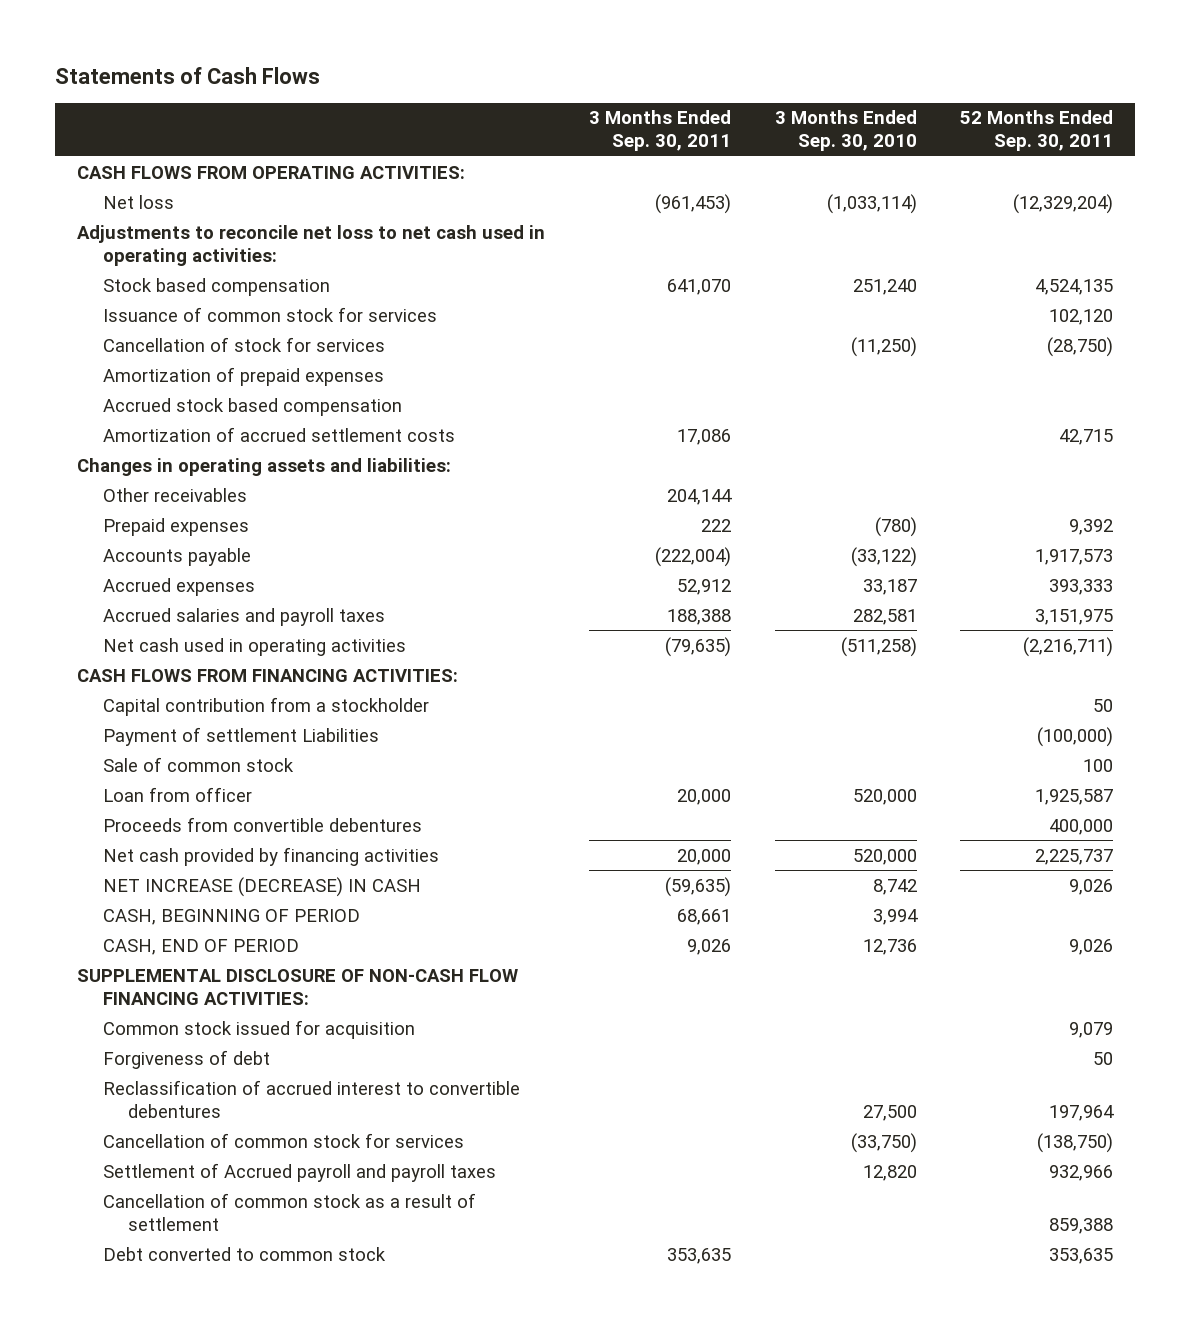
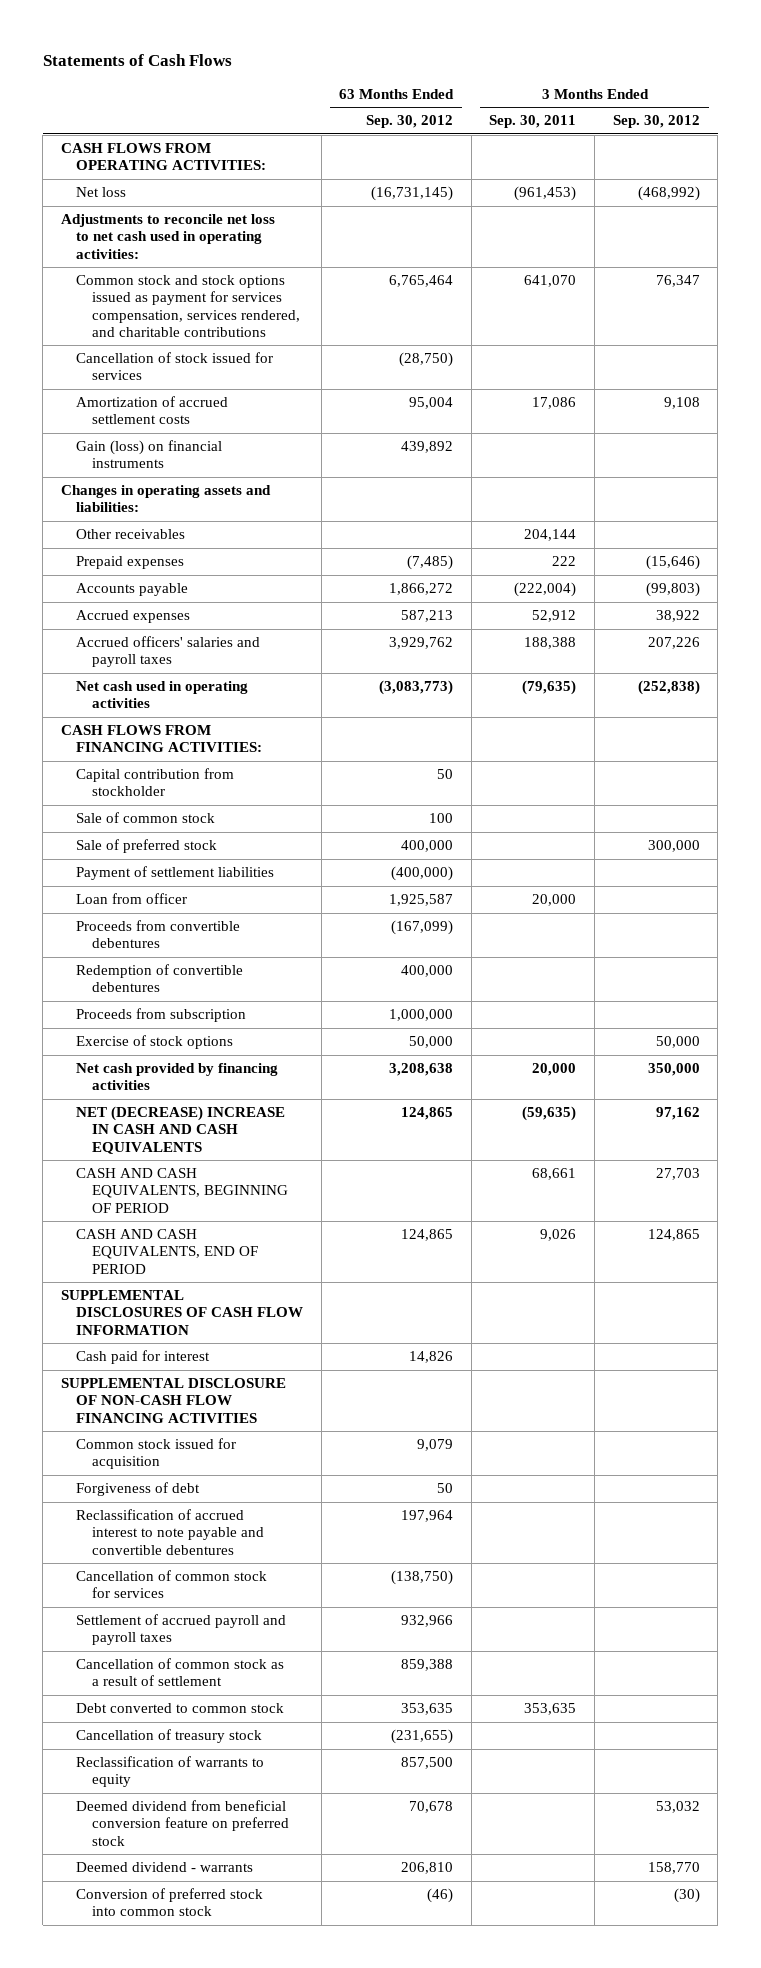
- | 3 Months Ended Sep. 30, 2011 | 3 Months Ended Sep. 30, 2010 | 52 Months Ended Sep. 30, 2011
+ | 63 Months Ended Sep. 30, 2012 | 3 Months Ended Sep. 30, 2011 | 3 Months Ended Sep. 30, 2012
- Stock based compensation | 641,070 | 251,240 | 4,524,135
- Issuance of common stock for services | | | 102,120
- Cancellation of stock for services | | (11,250) | (28,750)
- Amortization of prepaid expenses
- Accrued stock based compensation
+ Common stock and stock options issued as payment for services compensation, services rendered, and charitable contributions | 6,765,464 | 641,070 | 76,347
+ Cancellation of stock issued for services | (28,750) | |
+ Gain (loss) on financial instruments | 439,892 | |
- Accrued salaries and payroll taxes | 188,388 | 282,581 | 3,151,975
+ Accrued officers' salaries and payroll taxes | 3,929,762 | 188,388 | 207,226
- Capital contribution from a stockholder | | | 50
- Payment of settlement Liabilities | | | (100,000)
+ Capital contribution from stockholder | 50 | |
+ Sale of preferred stock | 400,000 | | 300,000
+ Payment of settlement liabilities | (400,000) | |
+ Redemption of convertible debentures | 400,000 | |
+ Proceeds from subscription | 1,000,000 | |
+ Exercise of stock options | 50,000 | | 50,000
- NET INCREASE (DECREASE) IN CASH | (59,635) | 8,742 | 9,026
- CASH, BEGINNING OF PERIOD | 68,661 | 3,994 |
- CASH, END OF PERIOD | 9,026 | 12,736 | 9,026
- SUPPLEMENTAL DISCLOSURE OF NON-CASH FLOW FINANCING ACTIVITIES:
+ NET (DECREASE) INCREASE IN CASH AND CASH EQUIVALENTS | 124,865 | (59,635) | 97,162
+ CASH AND CASH EQUIVALENTS, BEGINNING OF PERIOD | | 68,661 | 27,703
+ CASH AND CASH EQUIVALENTS, END OF PERIOD | 124,865 | 9,026 | 124,865
+ SUPPLEMENTAL DISCLOSURES OF CASH FLOW INFORMATION
+ Cash paid for interest | 14,826 | |
+ SUPPLEMENTAL DISCLOSURE OF NON-CASH FLOW FINANCING ACTIVITIES
- Reclassification of accrued interest to convertible debentures | | 27,500 | 197,964
+ Reclassification of accrued interest to note payable and convertible debentures | 197,964 | |
- Settlement of Accrued payroll and payroll taxes | | 12,820 | 932,966
+ Settlement of accrued payroll and payroll taxes | 932,966 | |
+ Cancellation of treasury stock | (231,655) | |
+ Reclassification of warrants to equity | 857,500 | |
+ Deemed dividend from beneficial conversion feature on preferred stock | 70,678 | | 53,032
+ Deemed dividend - warrants | 206,810 | | 158,770
+ Conversion of preferred stock into common stock | (46) | | (30)

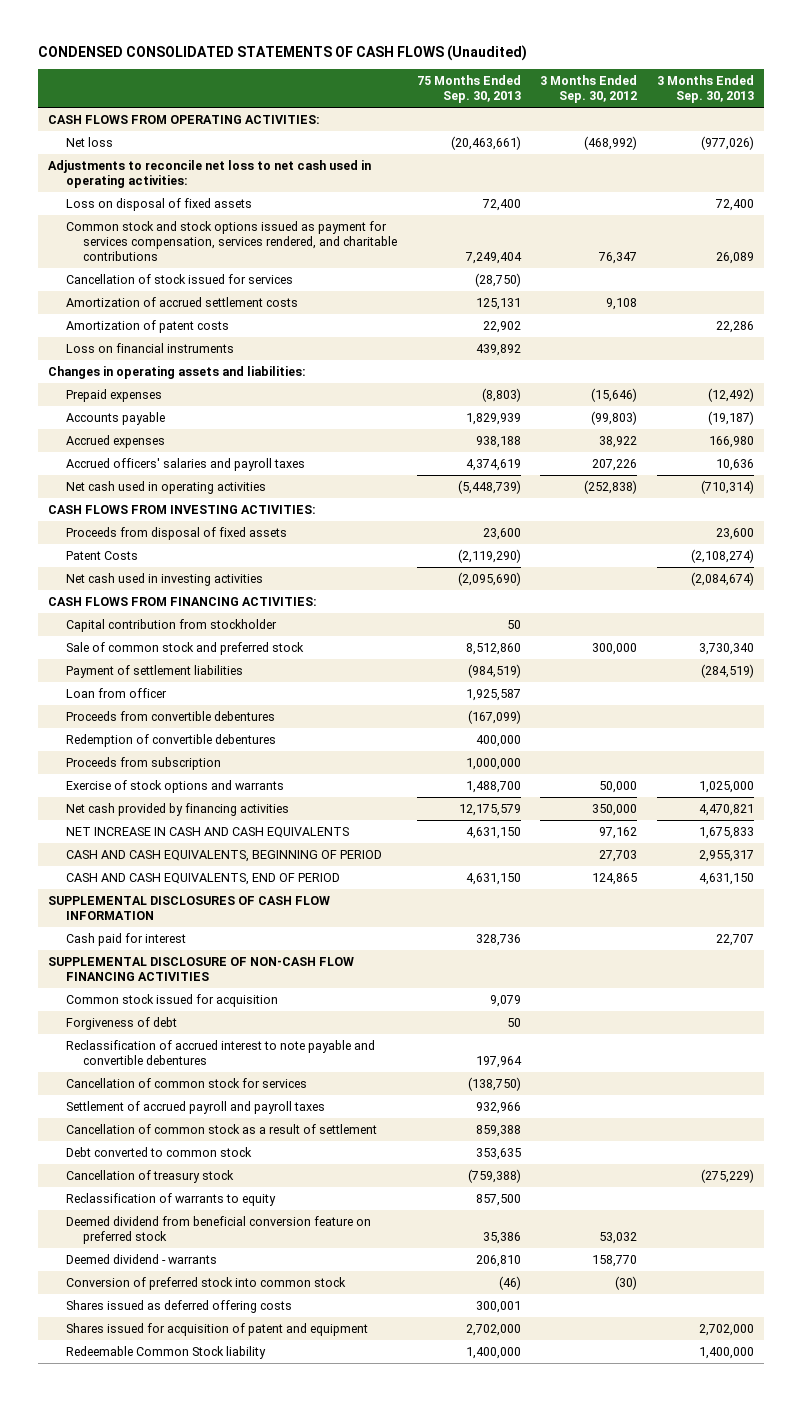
- Statements of Cash Flows
+ CONDENSED CONSOLIDATED STATEMENTS OF CASH FLOWS (Unaudited)
- | 63 Months Ended Sep. 30, 2012 | 3 Months Ended Sep. 30, 2011 | 3 Months Ended Sep. 30, 2012
+ | 75 Months Ended Sep. 30, 2013 | 3 Months Ended Sep. 30, 2012 | 3 Months Ended Sep. 30, 2013
+ Loss on disposal of fixed assets | 72,400 | | 72,400
- Gain (loss) on financial instruments | 439,892 | |
+ Amortization of patent costs | 22,902 | | 22,286
+ Loss on financial instruments | 439,892 | |
- Other receivables | | 204,144 |
+ CASH FLOWS FROM INVESTING ACTIVITIES:
+ Proceeds from disposal of fixed assets | 23,600 | | 23,600
+ Patent Costs | (2,119,290) | | (2,108,274)
+ Net cash used in investing activities | (2,095,690) | | (2,084,674)
- Sale of common stock | 100 | |
- Sale of preferred stock | 400,000 | | 300,000
+ Sale of common stock and preferred stock | 8,512,860 | 300,000 | 3,730,340
- Exercise of stock options | 50,000 | | 50,000
+ Exercise of stock options and warrants | 1,488,700 | 50,000 | 1,025,000
- NET (DECREASE) INCREASE IN CASH AND CASH EQUIVALENTS | 124,865 | (59,635) | 97,162
+ NET INCREASE IN CASH AND CASH EQUIVALENTS | 4,631,150 | 97,162 | 1,675,833
+ Shares issued as deferred offering costs | 300,001 | |
+ Shares issued for acquisition of patent and equipment | 2,702,000 | | 2,702,000
+ Redeemable Common Stock liability | 1,400,000 | | 1,400,000

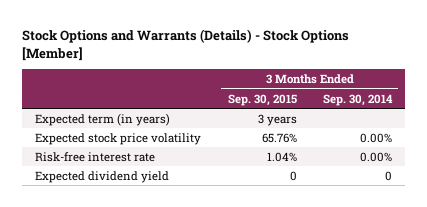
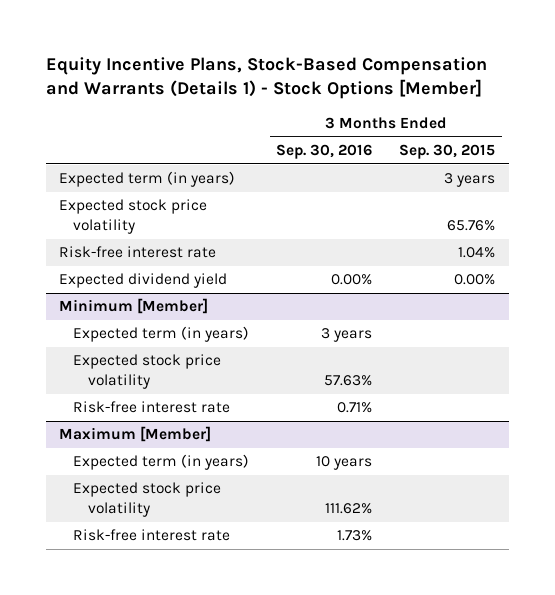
- Stock Options and Warrants (Details) - Stock Options [Member]
+ Equity Incentive Plans, Stock-Based Compensation and Warrants (Details 1) - Stock Options [Member]
- | 3 Months Ended Sep. 30, 2015 | 3 Months Ended Sep. 30, 2014
+ | 3 Months Ended Sep. 30, 2016 | 3 Months Ended Sep. 30, 2015
- Expected dividend yield | 0 | 0
+ Expected dividend yield | 0.00% | 0.00%
+ Minimum [Member]
+ Expected term (in years) | 3 years |
+ Expected stock price volatility | 57.63% |
+ Risk-free interest rate | 0.71% |
+ Maximum [Member]
+ Expected term (in years) | 10 years |
+ Expected stock price volatility | 111.62% |
+ Risk-free interest rate | 1.73% |

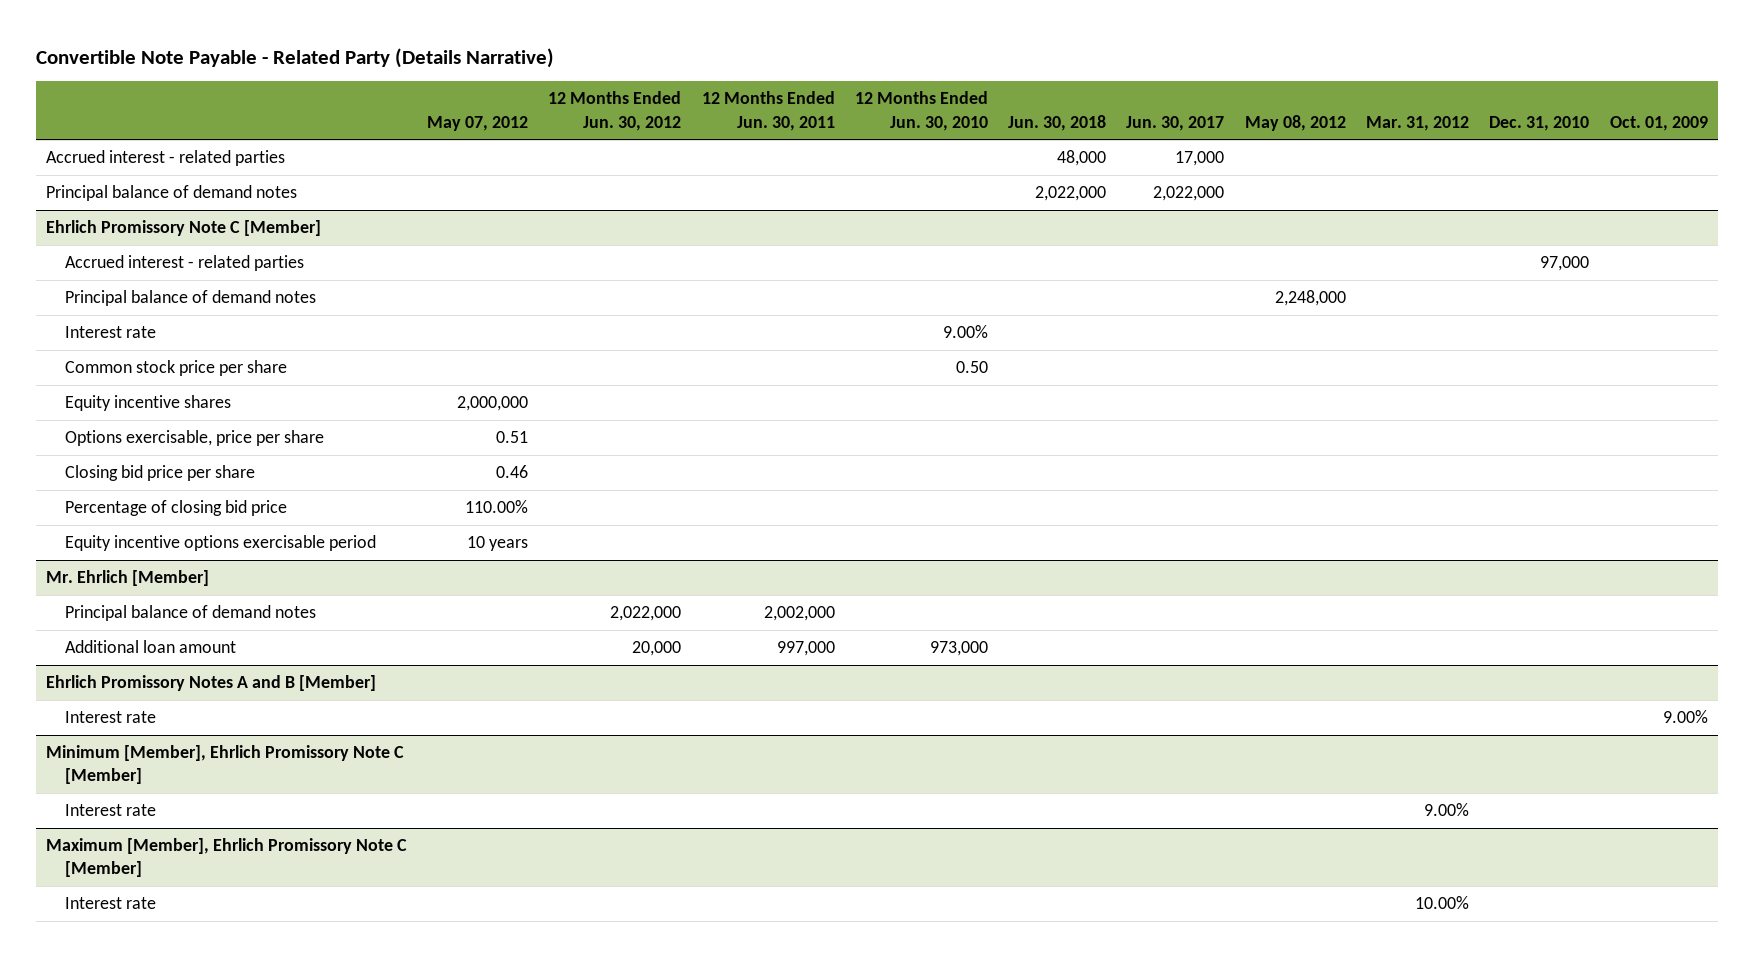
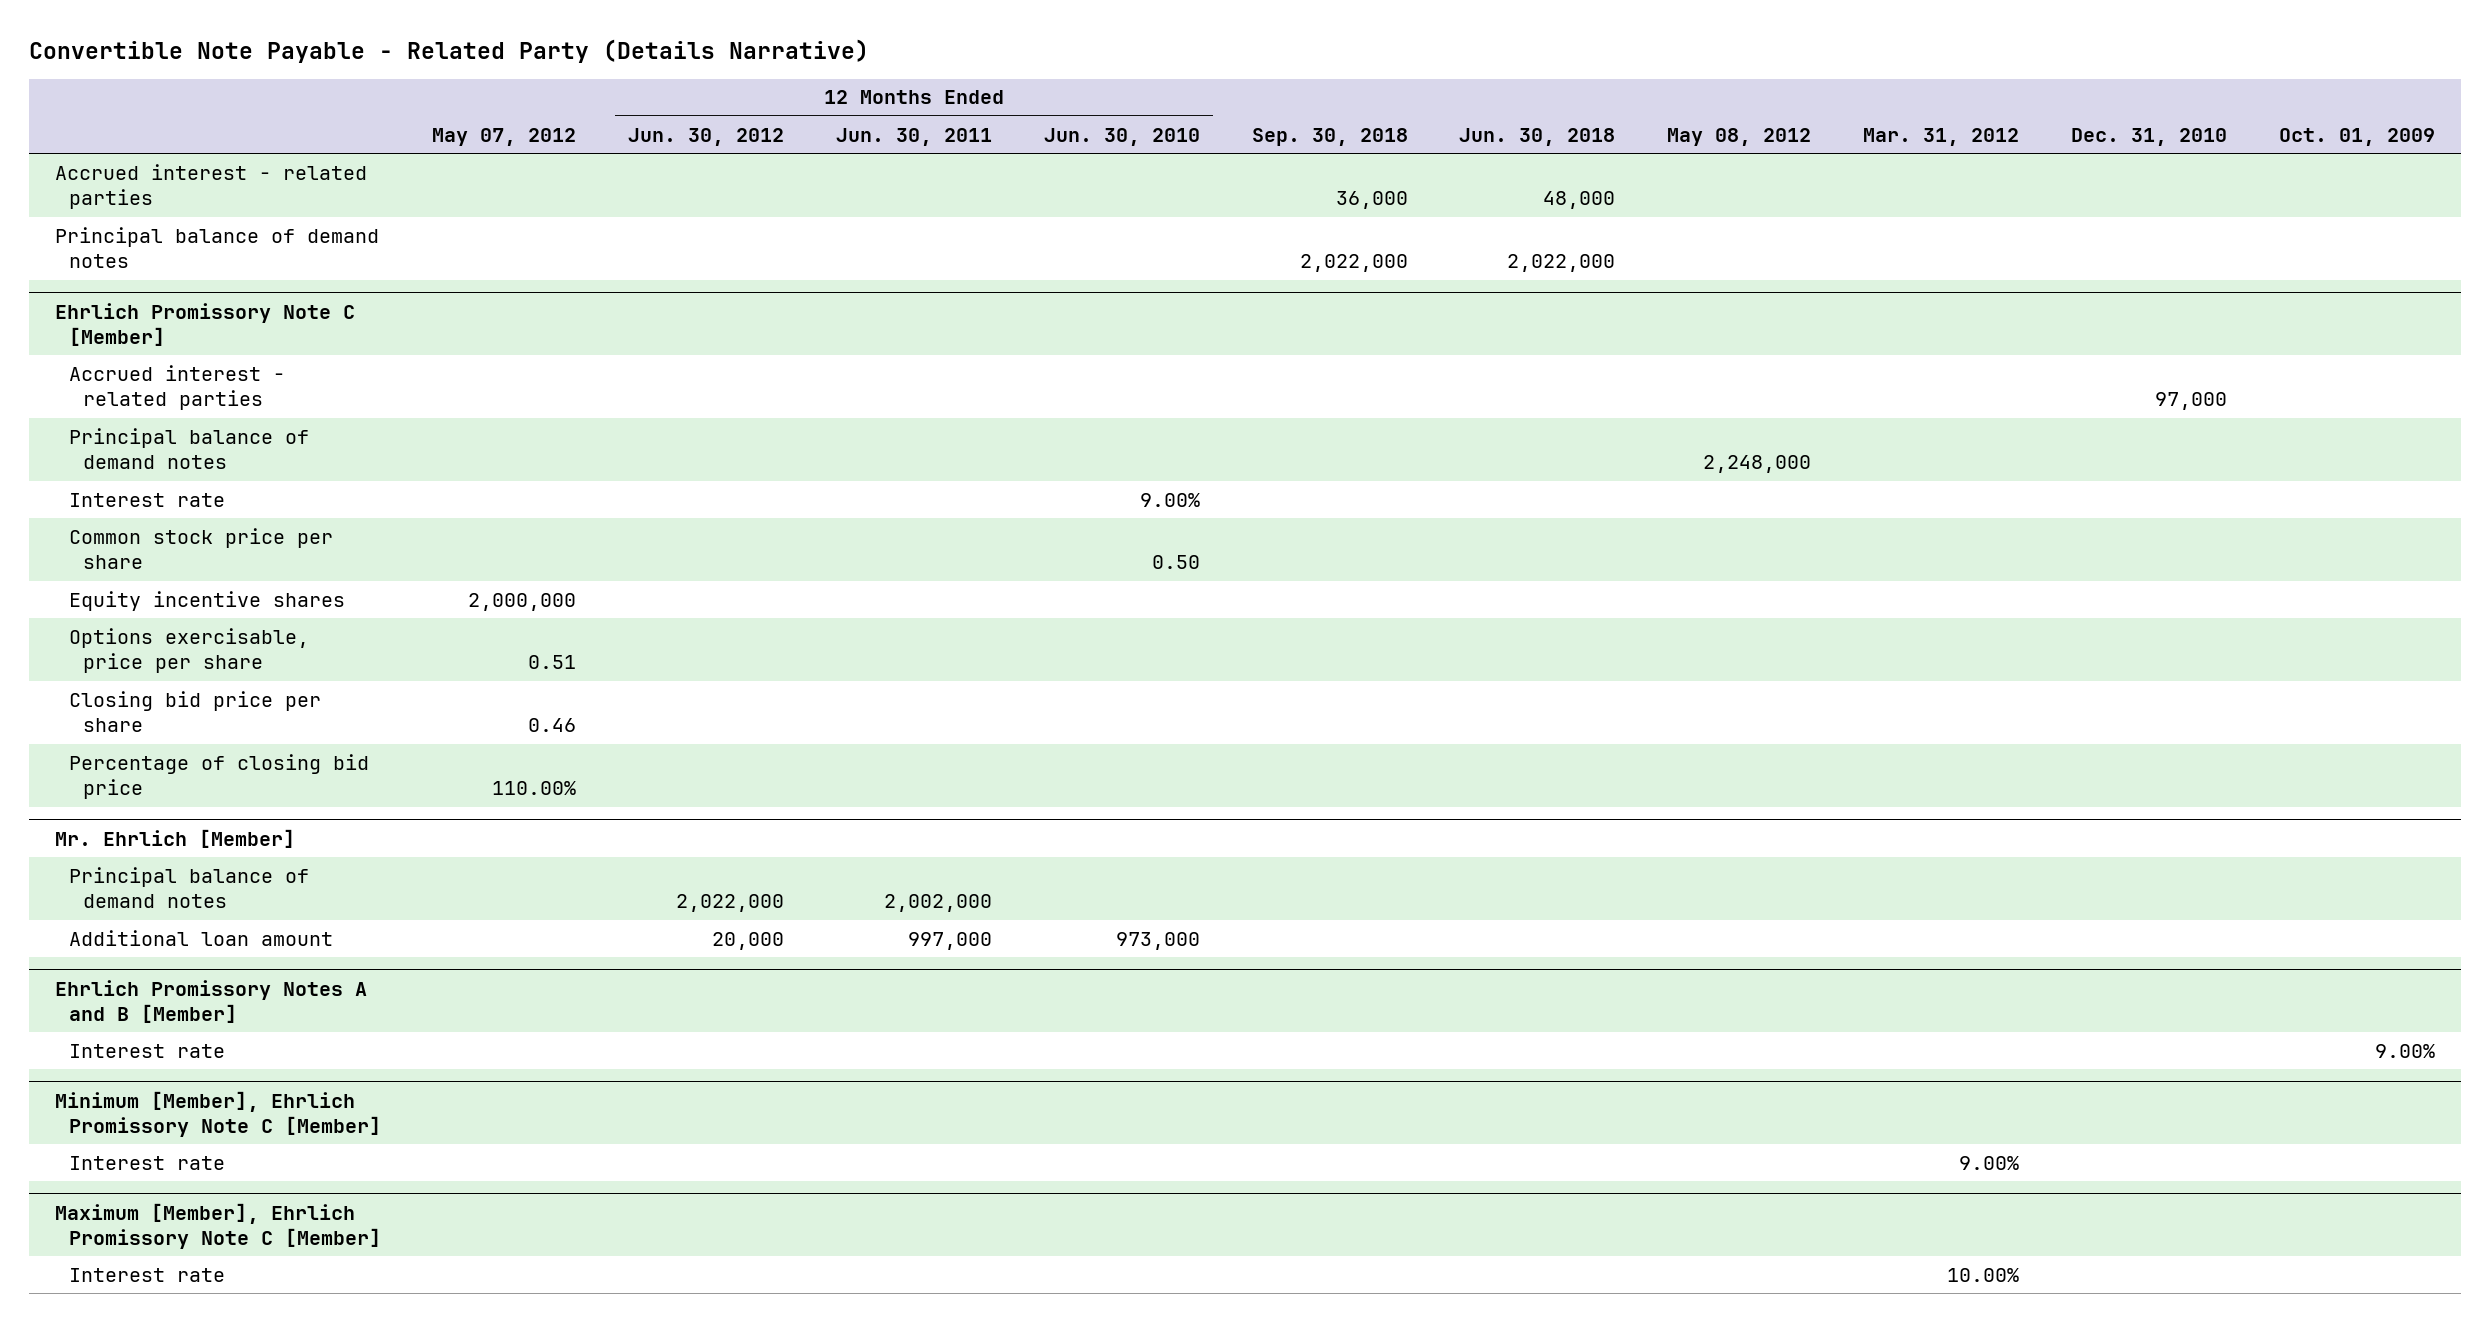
- | May 07, 2012 | 12 Months Ended Jun. 30, 2012 | 12 Months Ended Jun. 30, 2011 | 12 Months Ended Jun. 30, 2010 | Jun. 30, 2018 | Jun. 30, 2017 | May 08, 2012 | Mar. 31, 2012 | Dec. 31, 2010 | Oct. 01, 2009
+ | May 07, 2012 | 12 Months Ended Jun. 30, 2012 | 12 Months Ended Jun. 30, 2011 | 12 Months Ended Jun. 30, 2010 | Sep. 30, 2018 | Jun. 30, 2018 | May 08, 2012 | Mar. 31, 2012 | Dec. 31, 2010 | Oct. 01, 2009
@ Ehrlich Promissory Note C [Member]
- Equity incentive options exercisable period | 10 years | | | | | | | | |

